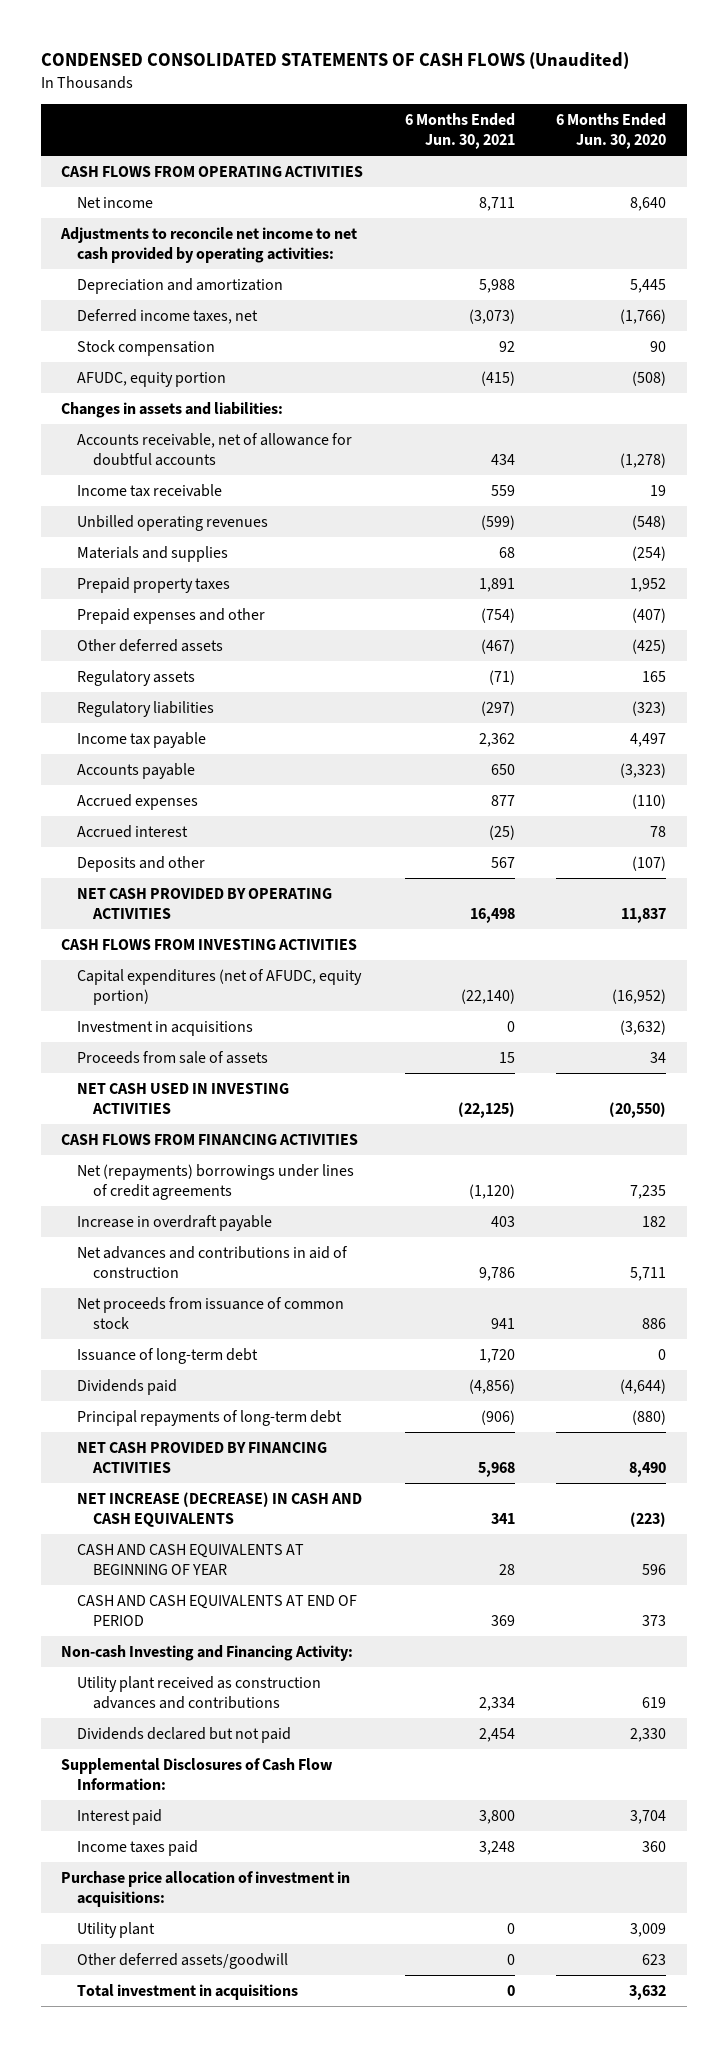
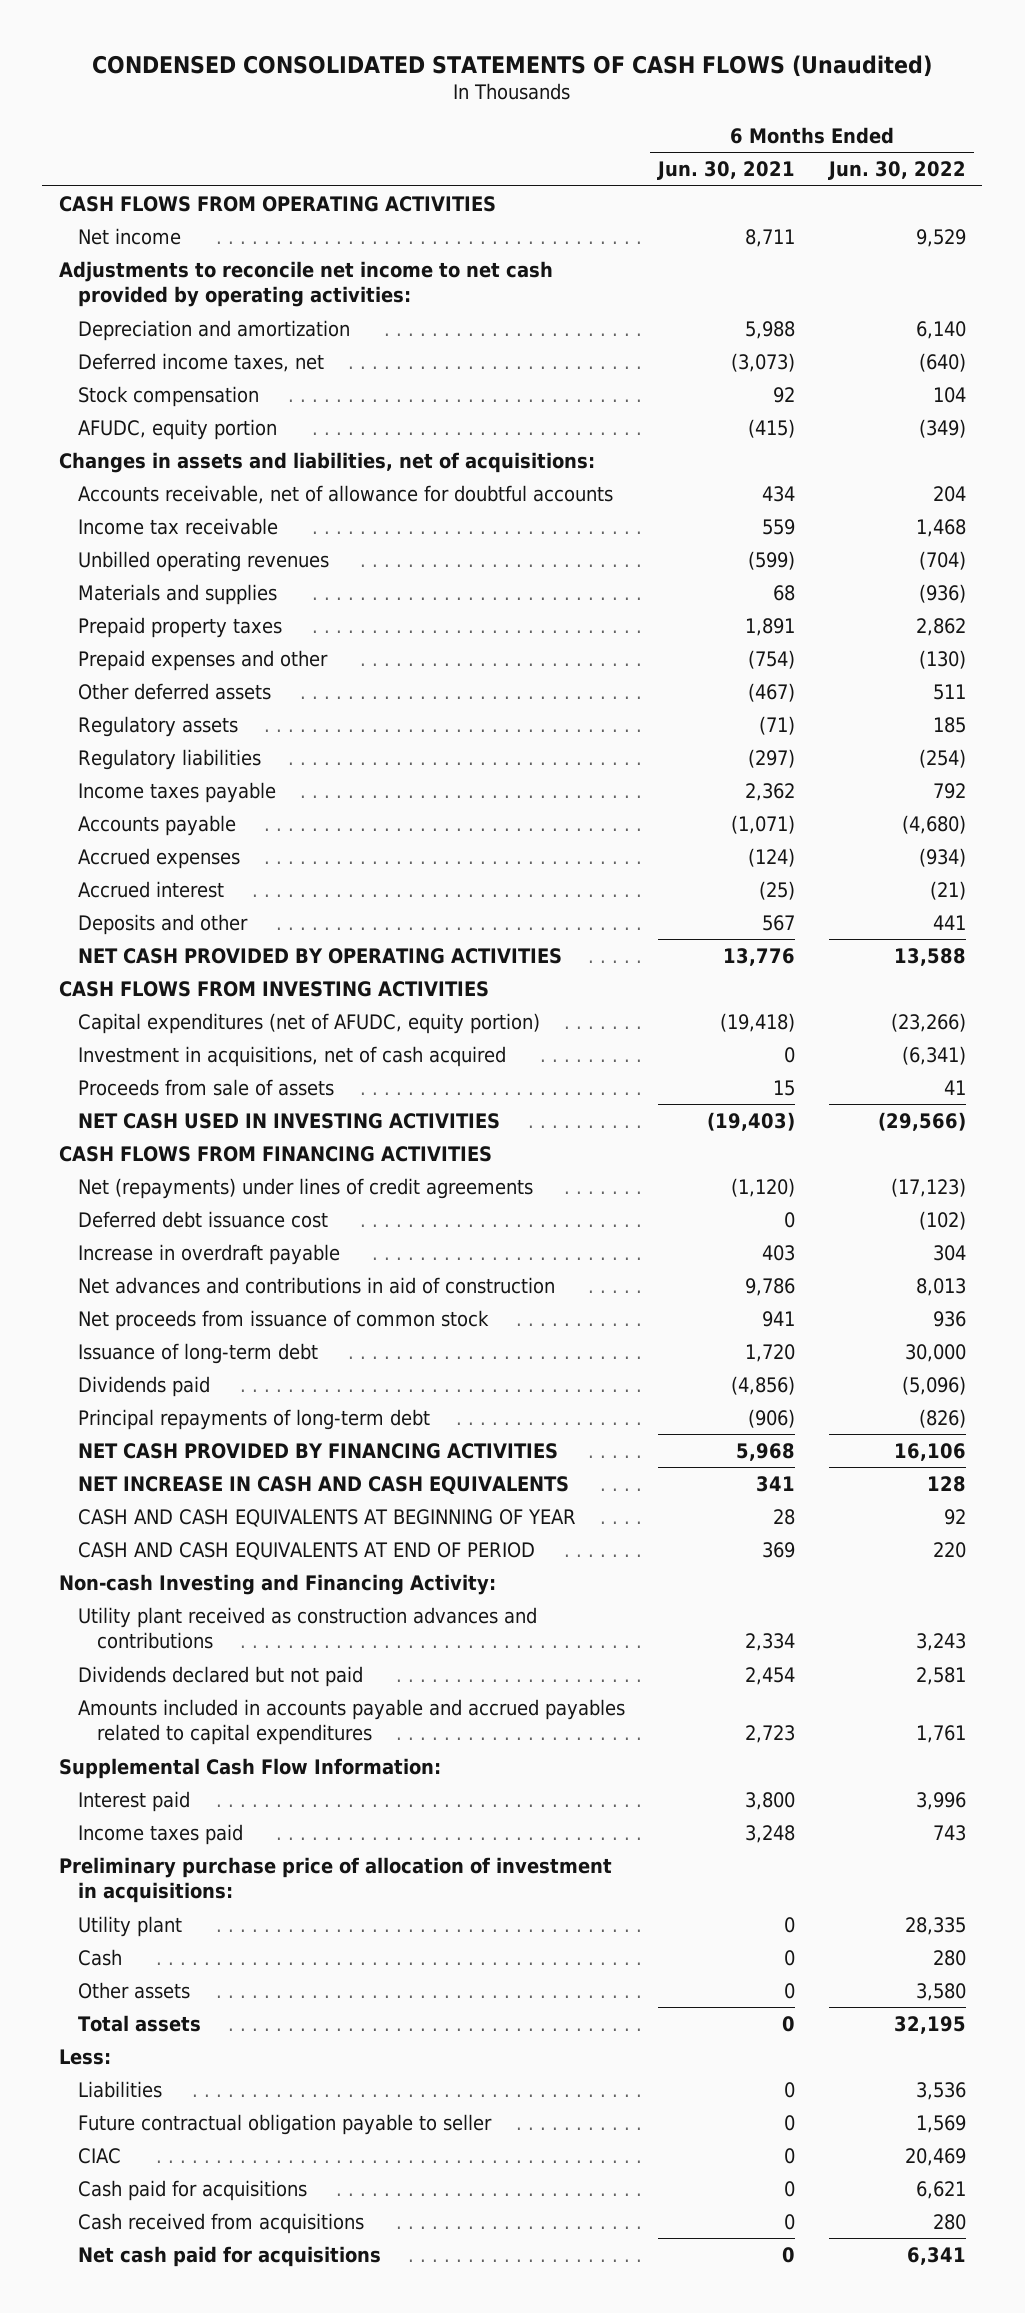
- | 6 Months Ended Jun. 30, 2021 | 6 Months Ended Jun. 30, 2020
+ | 6 Months Ended Jun. 30, 2021 | 6 Months Ended Jun. 30, 2022
- Changes in assets and liabilities:
+ Changes in assets and liabilities, net of acquisitions:
- Income tax payable | 2,362 | 4,497
- Accounts payable | 650 | (3,323)
- Accrued expenses | 877 | (110)
+ Income taxes payable | 2,362 | 792
+ Accounts payable | (1,071) | (4,680)
+ Accrued expenses | (124) | (934)
- NET CASH PROVIDED BY OPERATING ACTIVITIES | 16,498 | 11,837
+ NET CASH PROVIDED BY OPERATING ACTIVITIES | 13,776 | 13,588
- Capital expenditures (net of AFUDC, equity portion) | (22,140) | (16,952)
- Investment in acquisitions | 0 | (3,632)
+ Capital expenditures (net of AFUDC, equity portion) | (19,418) | (23,266)
+ Investment in acquisitions, net of cash acquired | 0 | (6,341)
- NET CASH USED IN INVESTING ACTIVITIES | (22,125) | (20,550)
+ NET CASH USED IN INVESTING ACTIVITIES | (19,403) | (29,566)
- Net (repayments) borrowings under lines of credit agreements | (1,120) | 7,235
+ Net (repayments) under lines of credit agreements | (1,120) | (17,123)
+ Deferred debt issuance cost | 0 | (102)
- NET INCREASE (DECREASE) IN CASH AND CASH EQUIVALENTS | 341 | (223)
+ NET INCREASE IN CASH AND CASH EQUIVALENTS | 341 | 128
- Supplemental Disclosures of Cash Flow Information:
+ Amounts included in accounts payable and accrued payables related to capital expenditures | 2,723 | 1,761
+ Supplemental Cash Flow Information:
- Purchase price allocation of investment in acquisitions:
+ Preliminary purchase price of allocation of investment in acquisitions:
- Other deferred assets/goodwill | 0 | 623
- Total investment in acquisitions | 0 | 3,632
+ Cash | 0 | 280
+ Other assets | 0 | 3,580
+ Total assets | 0 | 32,195
+ Less:
+ Liabilities | 0 | 3,536
+ Future contractual obligation payable to seller | 0 | 1,569
+ CIAC | 0 | 20,469
+ Cash paid for acquisitions | 0 | 6,621
+ Cash received from acquisitions | 0 | 280
+ Net cash paid for acquisitions | 0 | 6,341

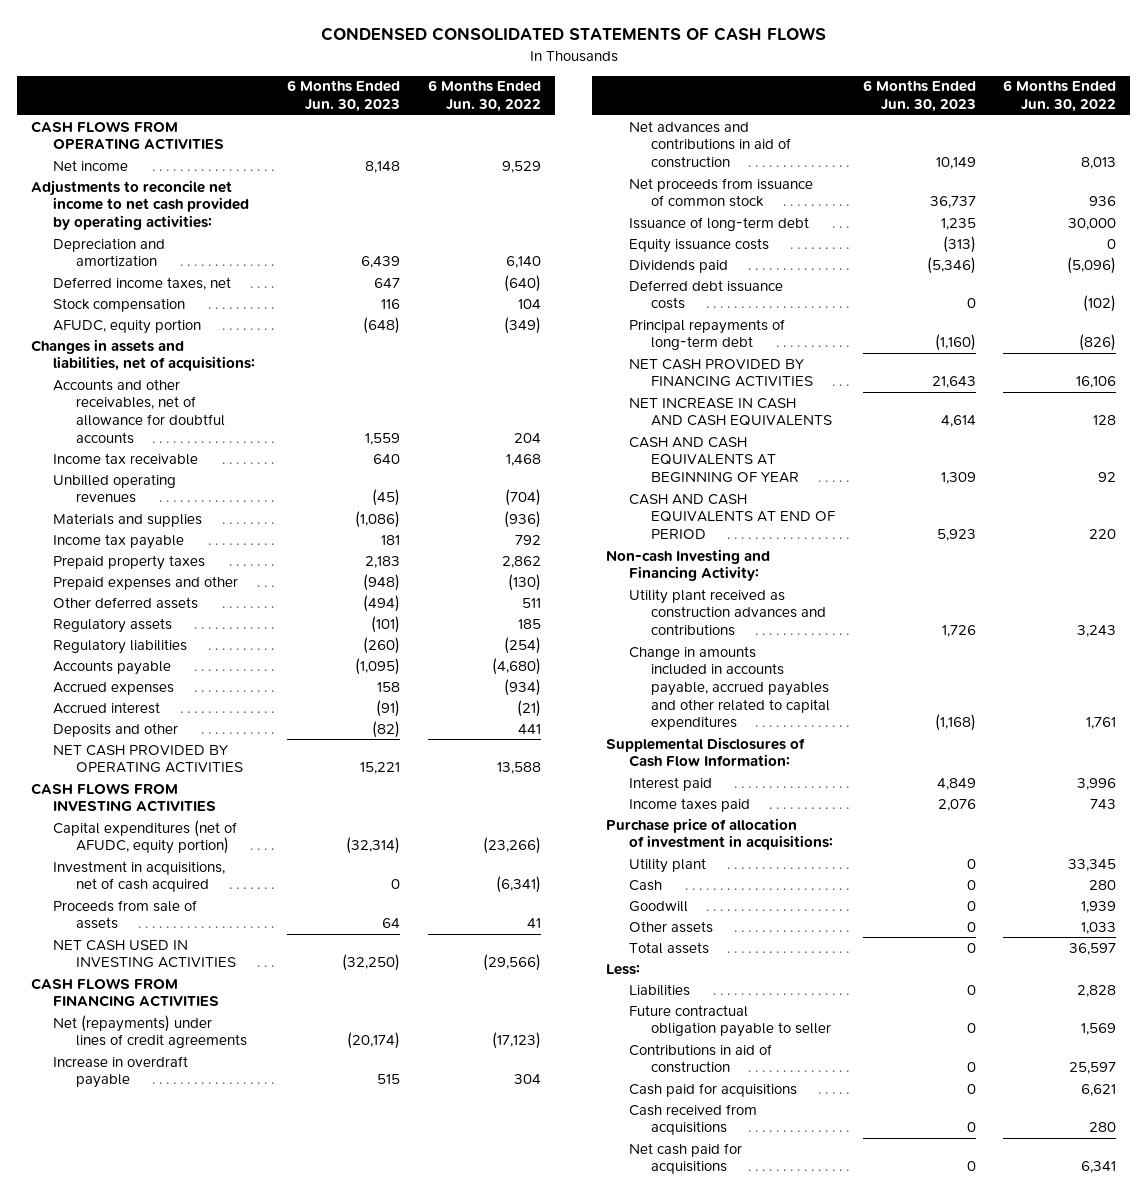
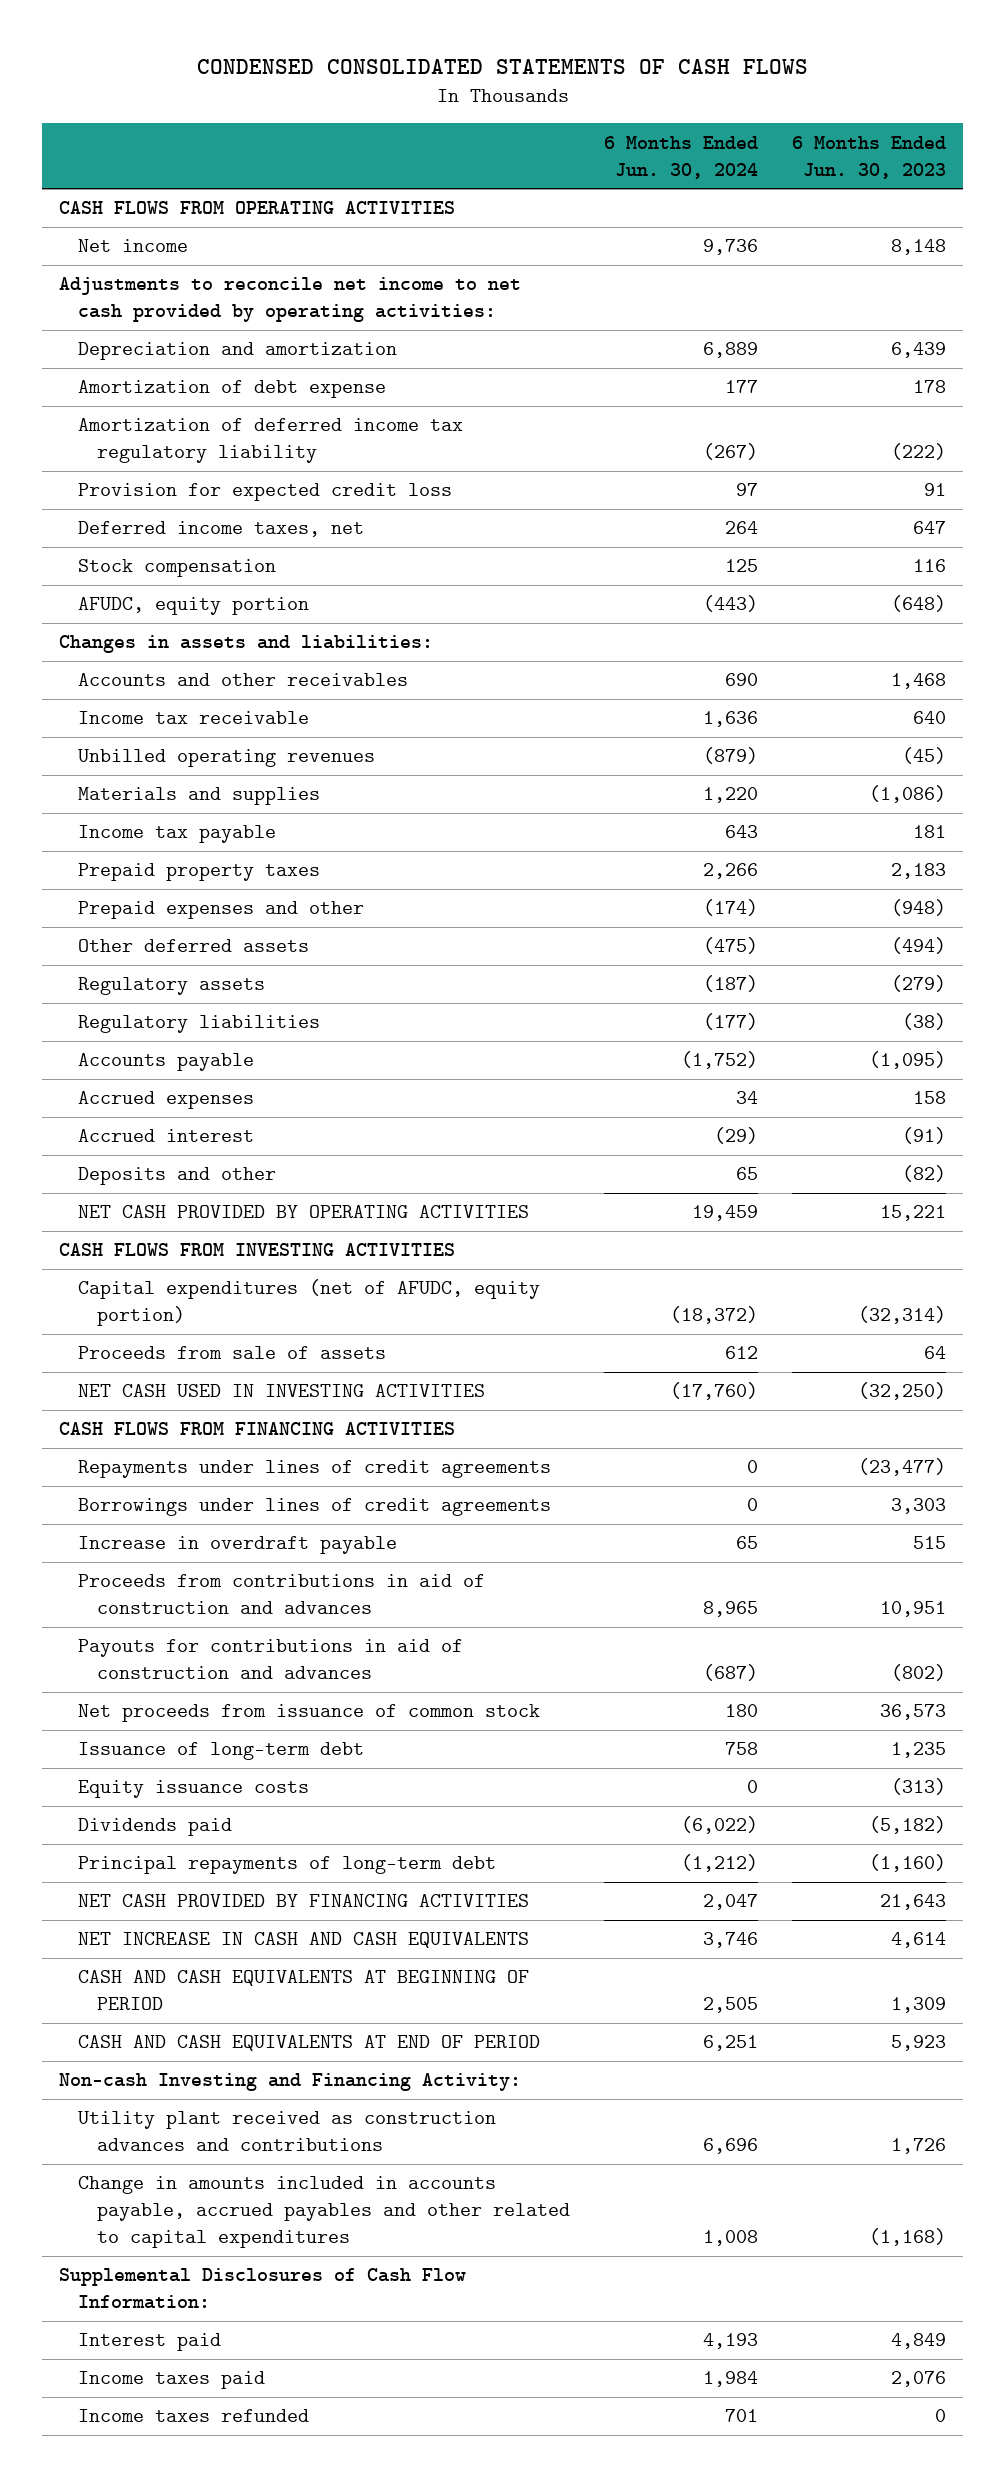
- | 6 Months Ended Jun. 30, 2023 | 6 Months Ended Jun. 30, 2022
+ | 6 Months Ended Jun. 30, 2024 | 6 Months Ended Jun. 30, 2023
+ Amortization of debt expense | 177 | 178
+ Amortization of deferred income tax regulatory liability | (267) | (222)
+ Provision for expected credit loss | 97 | 91
- Changes in assets and liabilities, net of acquisitions:
- Accounts and other receivables, net of allowance for doubtful accounts | 1,559 | 204
+ Changes in assets and liabilities:
+ Accounts and other receivables | 690 | 1,468
- Regulatory assets | (101) | 185
- Regulatory liabilities | (260) | (254)
+ Regulatory assets | (187) | (279)
+ Regulatory liabilities | (177) | (38)
- Investment in acquisitions, net of cash acquired | 0 | (6,341)
- Net (repayments) under lines of credit agreements | (20,174) | (17,123)
+ Repayments under lines of credit agreements | 0 | (23,477)
+ Borrowings under lines of credit agreements | 0 | 3,303
- Net advances and contributions in aid of construction | 10,149 | 8,013
- Net proceeds from issuance of common stock | 36,737 | 936
+ Proceeds from contributions in aid of construction and advances | 8,965 | 10,951
+ Payouts for contributions in aid of construction and advances | (687) | (802)
+ Net proceeds from issuance of common stock | 180 | 36,573
- Dividends paid | (5,346) | (5,096)
- Deferred debt issuance costs | 0 | (102)
+ Dividends paid | (6,022) | (5,182)
- CASH AND CASH EQUIVALENTS AT BEGINNING OF YEAR | 1,309 | 92
+ CASH AND CASH EQUIVALENTS AT BEGINNING OF PERIOD | 2,505 | 1,309
- Purchase price of allocation of investment in acquisitions:
- Utility plant | 0 | 33,345
- Cash | 0 | 280
- Goodwill | 0 | 1,939
- Other assets | 0 | 1,033
- Total assets | 0 | 36,597
- Less:
- Liabilities | 0 | 2,828
- Future contractual obligation payable to seller | 0 | 1,569
- Contributions in aid of construction | 0 | 25,597
- Cash paid for acquisitions | 0 | 6,621
- Cash received from acquisitions | 0 | 280
- Net cash paid for acquisitions | 0 | 6,341
+ Income taxes refunded | 701 | 0

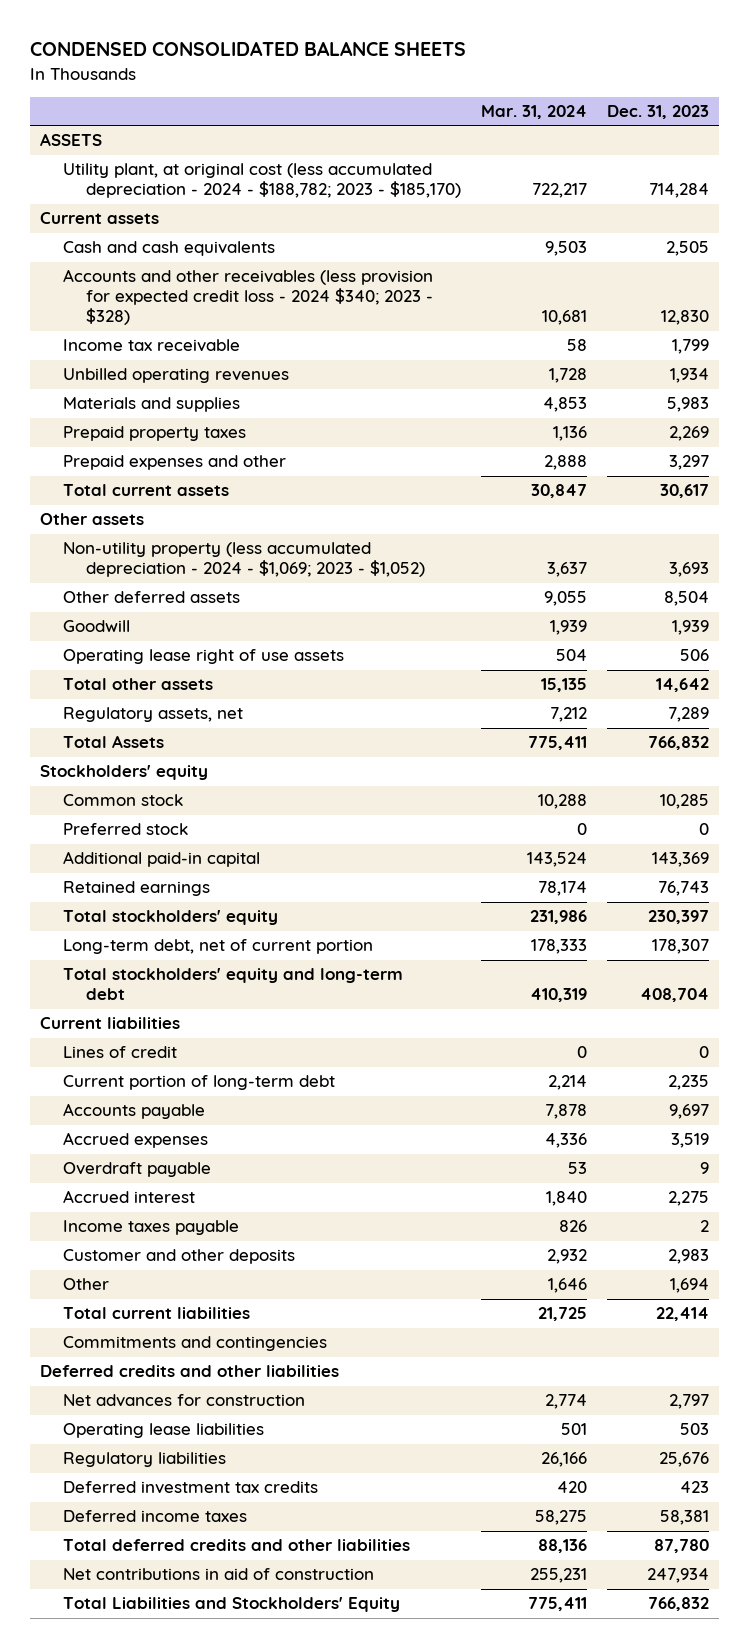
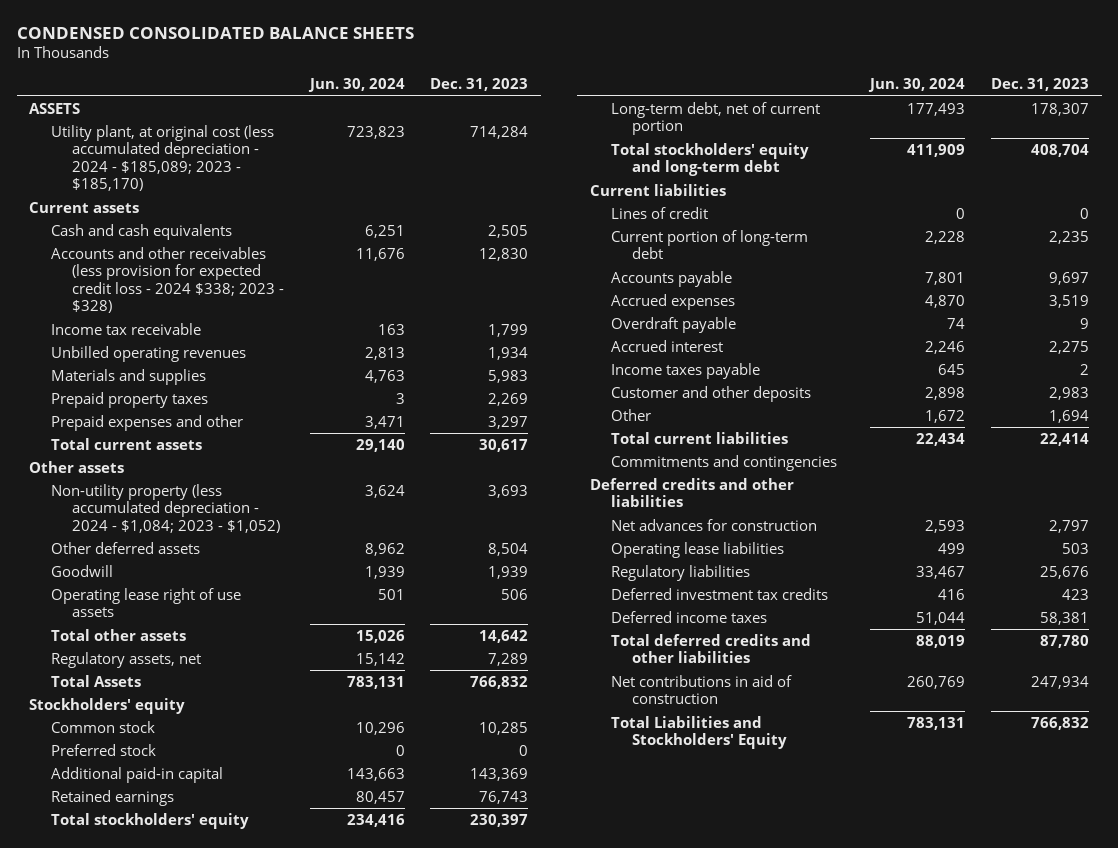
- | Mar. 31, 2024 | Dec. 31, 2023
+ | Jun. 30, 2024 | Dec. 31, 2023
- Utility plant, at original cost (less accumulated depreciation - 2024 - $188,782; 2023 - $185,170) | 722,217 | 714,284
+ Utility plant, at original cost (less accumulated depreciation - 2024 - $185,089; 2023 - $185,170) | 723,823 | 714,284
- Accounts and other receivables (less provision for expected credit loss - 2024 $340; 2023 - $328) | 10,681 | 12,830
+ Accounts and other receivables (less provision for expected credit loss - 2024 $338; 2023 - $328) | 11,676 | 12,830
- Non-utility property (less accumulated depreciation - 2024 - $1,069; 2023 - $1,052) | 3,637 | 3,693
+ Non-utility property (less accumulated depreciation - 2024 - $1,084; 2023 - $1,052) | 3,624 | 3,693

